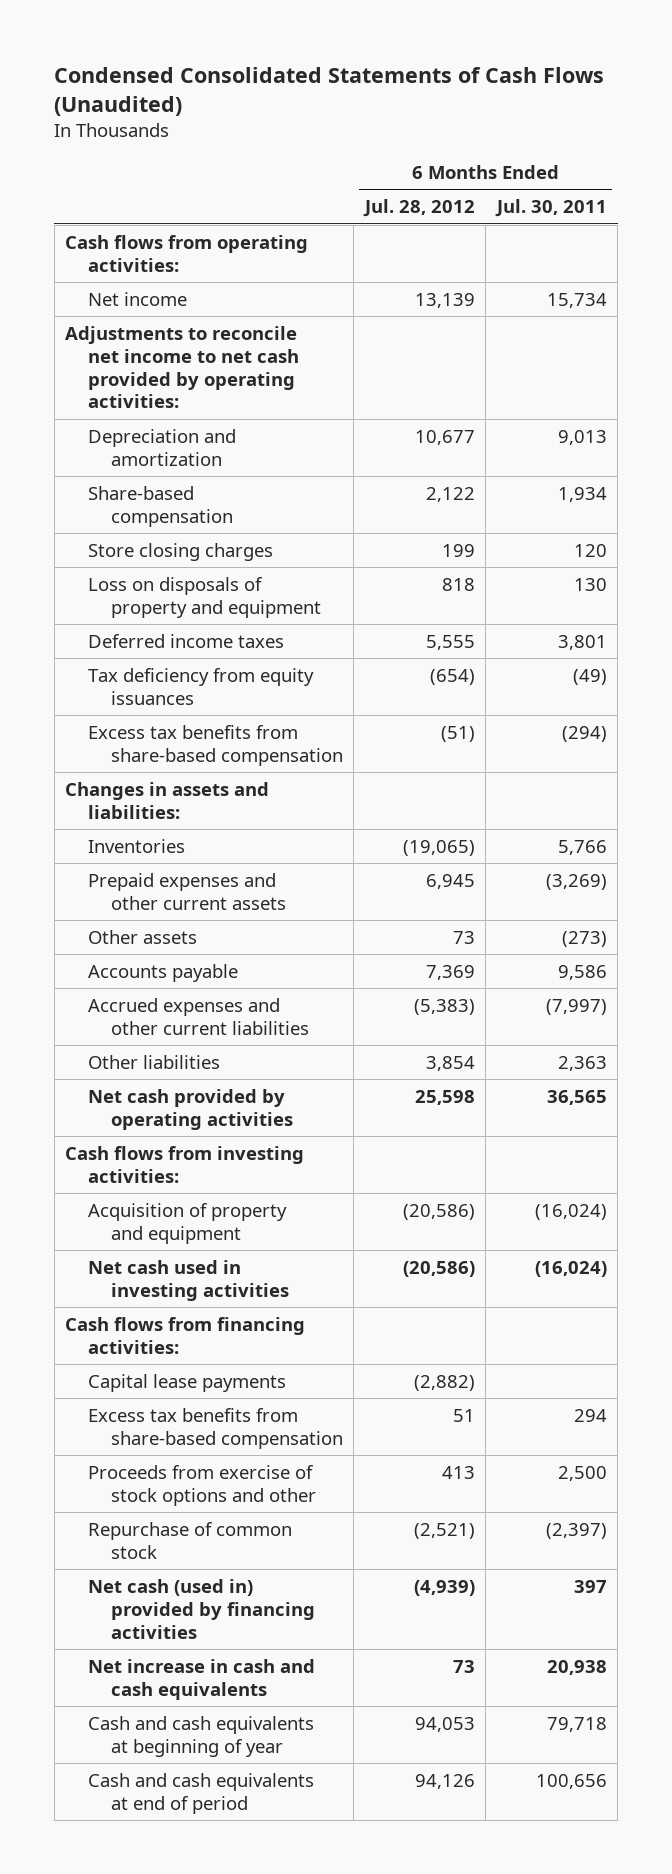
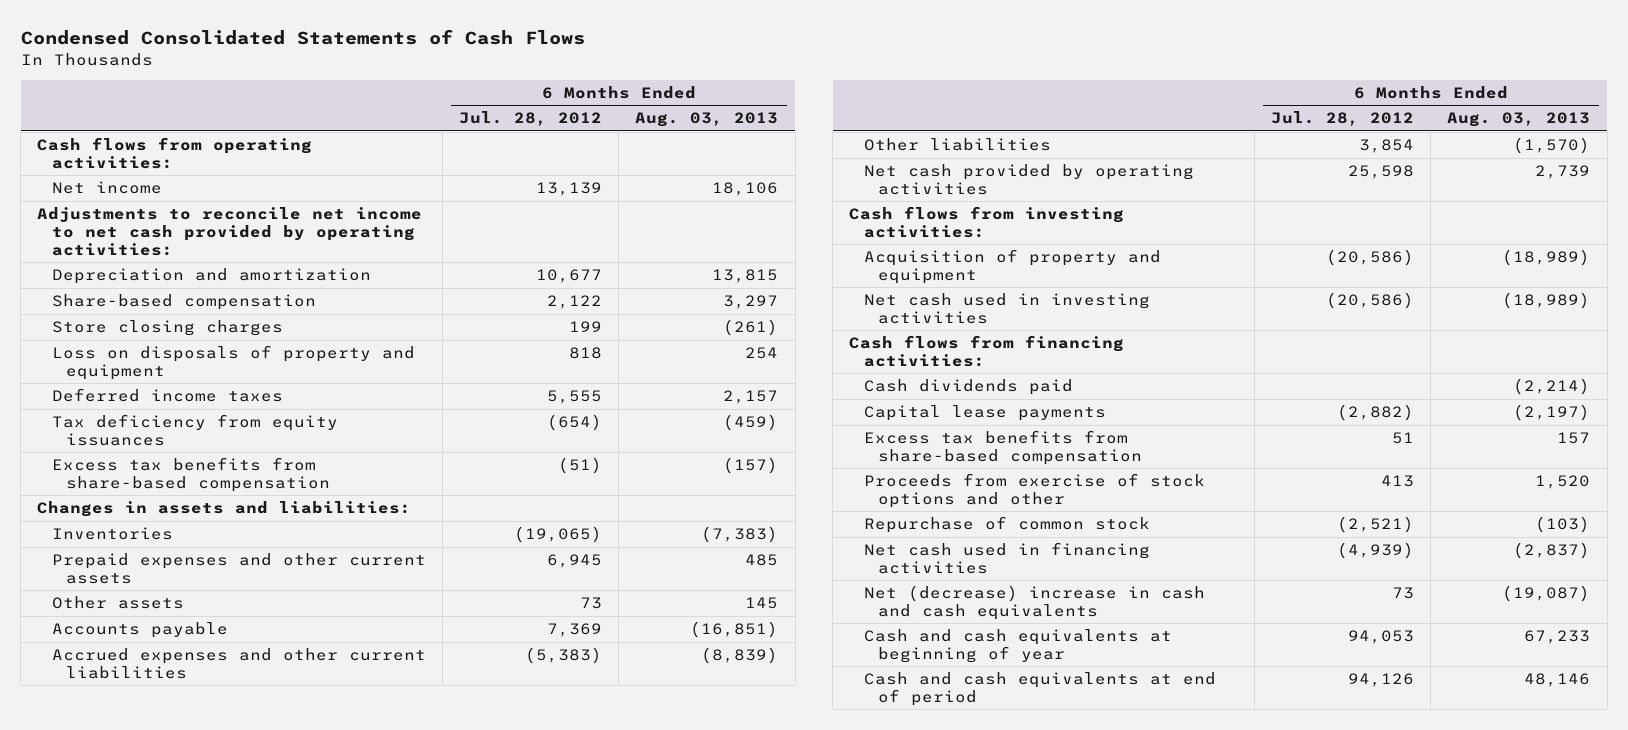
- Condensed Consolidated Statements of Cash Flows (Unaudited)
+ Condensed Consolidated Statements of Cash Flows
- | 6 Months Ended Jul. 28, 2012 | 6 Months Ended Jul. 30, 2011
+ | 6 Months Ended Jul. 28, 2012 | 6 Months Ended Aug. 03, 2013
+ Cash dividends paid | | (2,214)
- Net cash (used in) provided by financing activities | (4,939) | 397
- Net increase in cash and cash equivalents | 73 | 20,938
+ Net cash used in financing activities | (4,939) | (2,837)
+ Net (decrease) increase in cash and cash equivalents | 73 | (19,087)

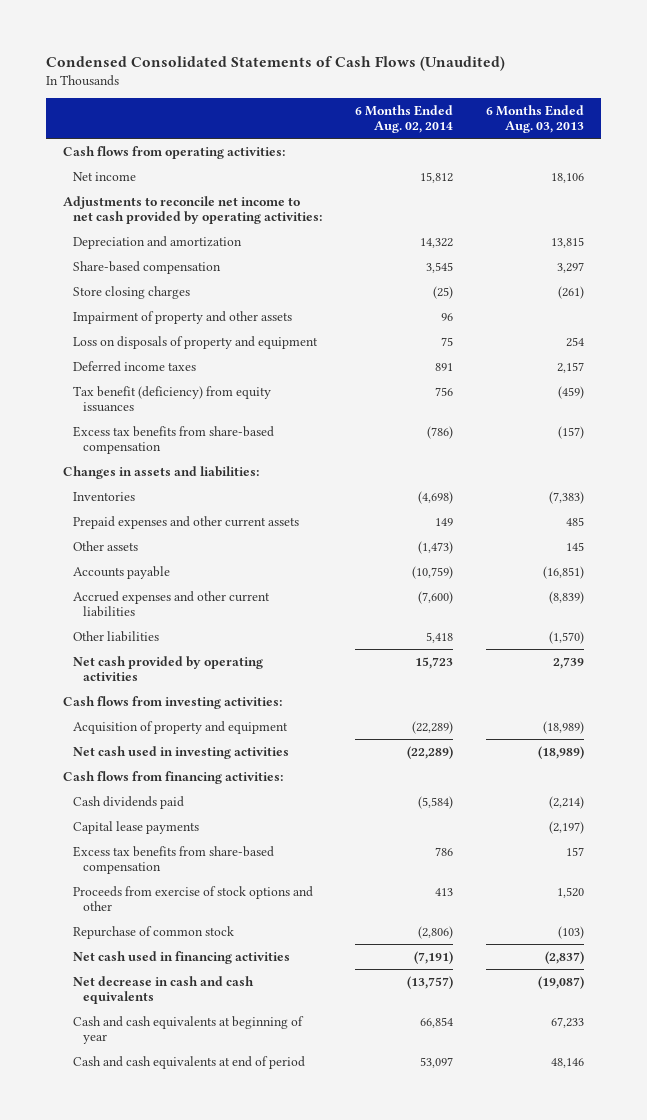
- Condensed Consolidated Statements of Cash Flows
+ Condensed Consolidated Statements of Cash Flows (Unaudited)
- | 6 Months Ended Jul. 28, 2012 | 6 Months Ended Aug. 03, 2013
+ | 6 Months Ended Aug. 02, 2014 | 6 Months Ended Aug. 03, 2013
+ Impairment of property and other assets | 96 |
- Tax deficiency from equity issuances | (654) | (459)
+ Tax benefit (deficiency) from equity issuances | 756 | (459)
- Net (decrease) increase in cash and cash equivalents | 73 | (19,087)
+ Net decrease in cash and cash equivalents | (13,757) | (19,087)

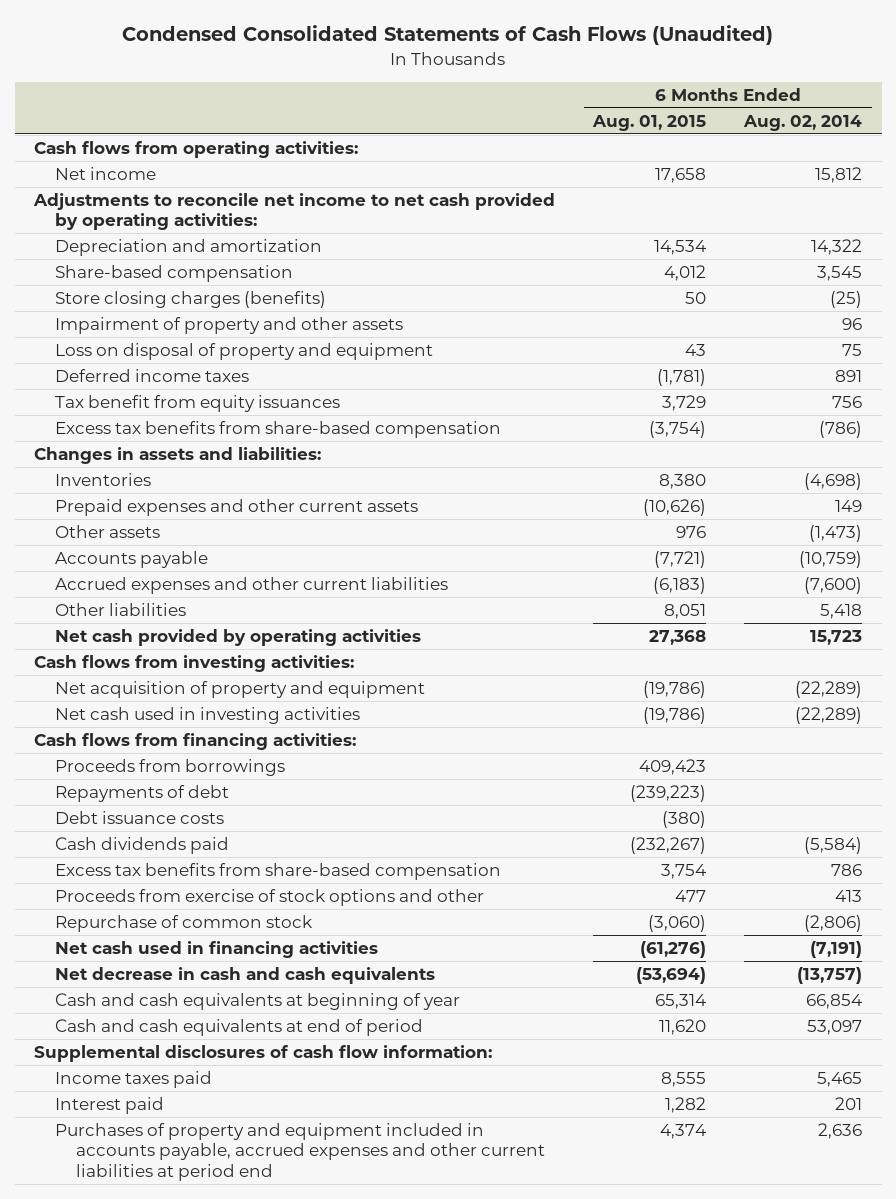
- | 6 Months Ended Aug. 02, 2014 | 6 Months Ended Aug. 03, 2013
+ | 6 Months Ended Aug. 01, 2015 | 6 Months Ended Aug. 02, 2014
- Store closing charges | (25) | (261)
+ Store closing charges (benefits) | 50 | (25)
- Loss on disposals of property and equipment | 75 | 254
+ Loss on disposal of property and equipment | 43 | 75
- Tax benefit (deficiency) from equity issuances | 756 | (459)
+ Tax benefit from equity issuances | 3,729 | 756
- Acquisition of property and equipment | (22,289) | (18,989)
+ Net acquisition of property and equipment | (19,786) | (22,289)
+ Proceeds from borrowings | 409,423 |
+ Repayments of debt | (239,223) |
+ Debt issuance costs | (380) |
- Capital lease payments | | (2,197)
+ Supplemental disclosures of cash flow information:
+ Income taxes paid | 8,555 | 5,465
+ Interest paid | 1,282 | 201
+ Purchases of property and equipment included in accounts payable, accrued expenses and other current liabilities at period end | 4,374 | 2,636

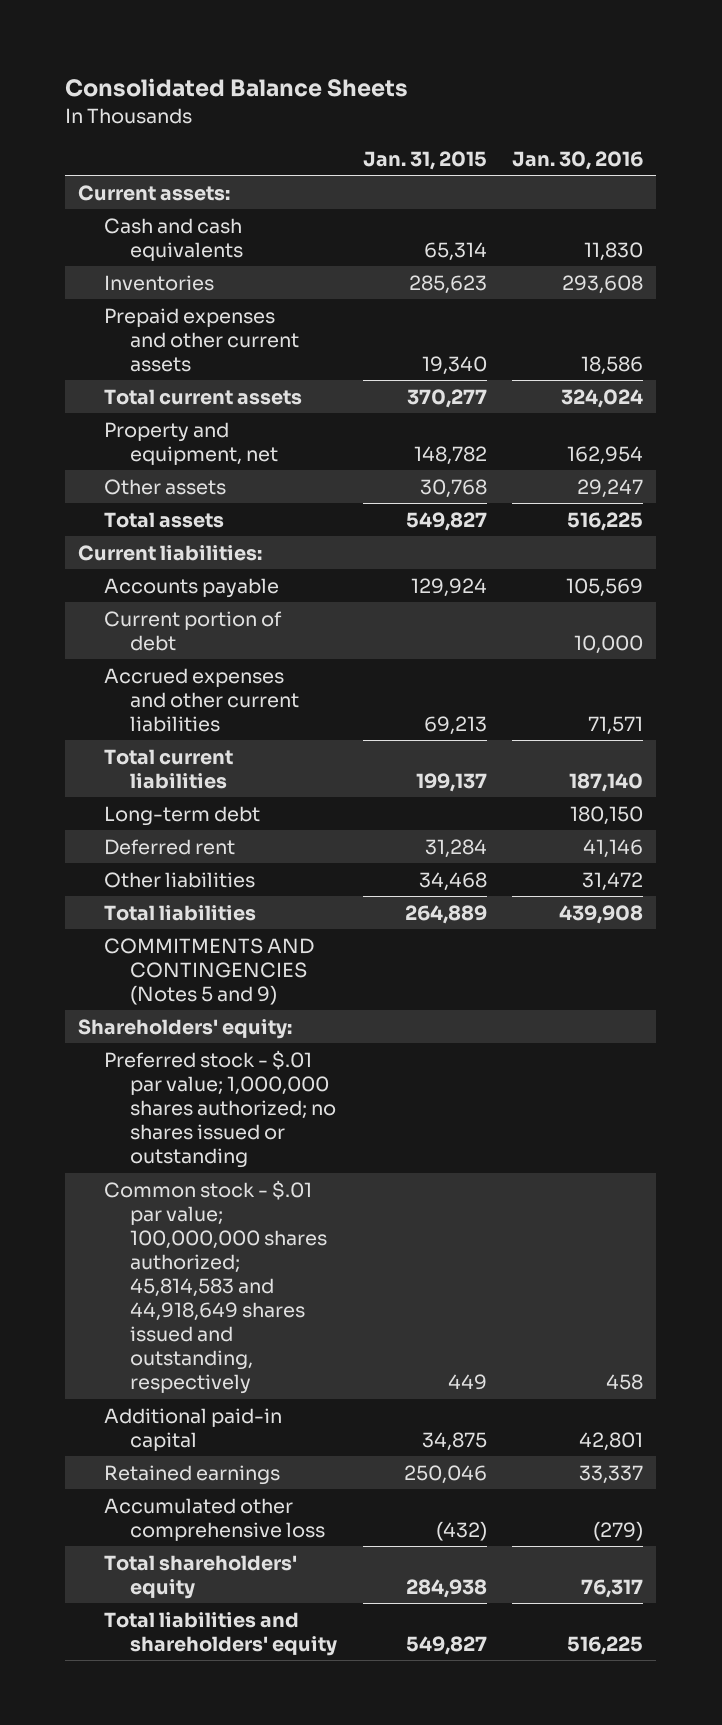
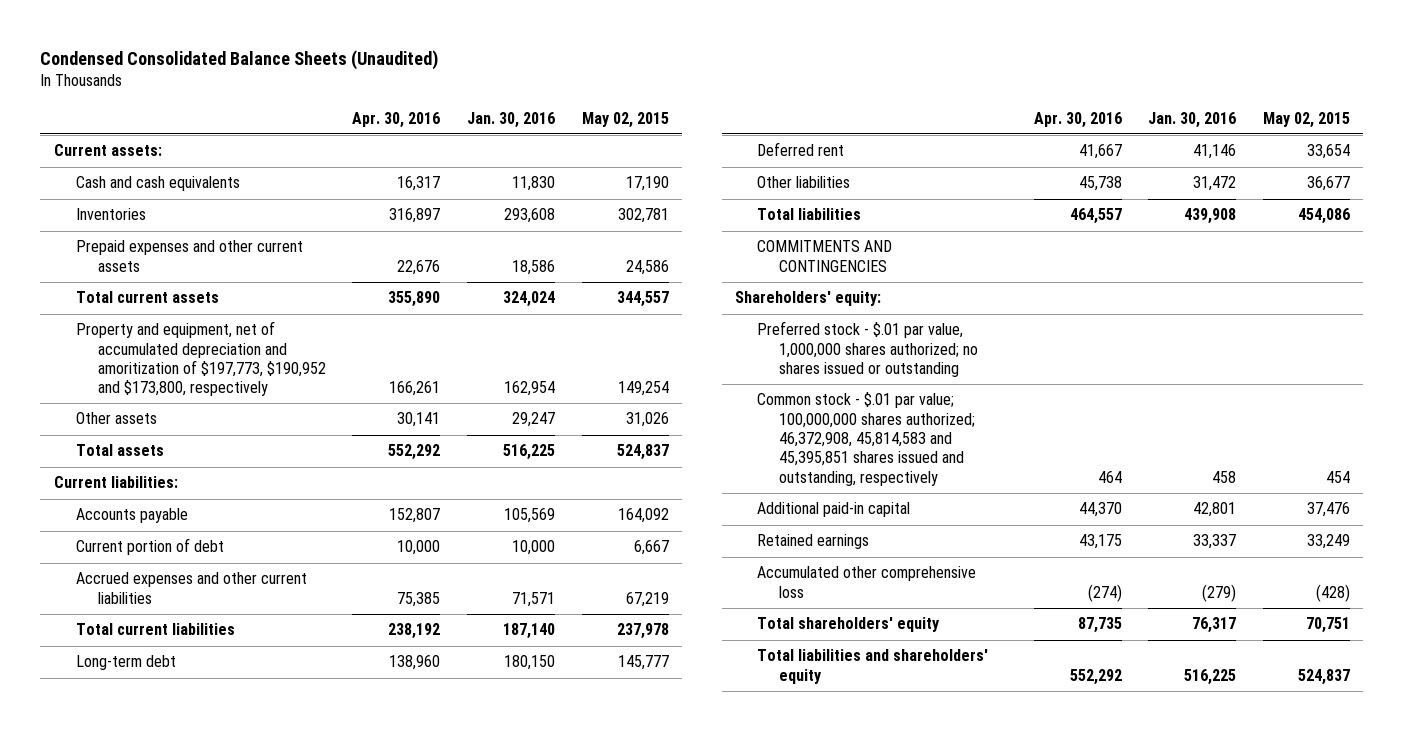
- Consolidated Balance Sheets
+ Condensed Consolidated Balance Sheets (Unaudited)
- | Jan. 31, 2015 | Jan. 30, 2016
+ | Apr. 30, 2016 | Jan. 30, 2016 | May 02, 2015
- Property and equipment, net | 148,782 | 162,954
+ Property and equipment, net of accumulated depreciation and amoritization of $197,773, $190,952 and $173,800, respectively | 166,261 | 162,954 | 149,254
- COMMITMENTS AND CONTINGENCIES (Notes 5 and 9)
+ COMMITMENTS AND CONTINGENCIES
- Preferred stock - $.01 par value; 1,000,000 shares authorized; no shares issued or outstanding
- Common stock - $.01 par value; 100,000,000 shares authorized; 45,814,583 and 44,918,649 shares issued and outstanding, respectively | 449 | 458
+ Preferred stock - $.01 par value, 1,000,000 shares authorized; no shares issued or outstanding
+ Common stock - $.01 par value; 100,000,000 shares authorized; 46,372,908, 45,814,583 and 45,395,851 shares issued and outstanding, respectively | 464 | 458 | 454

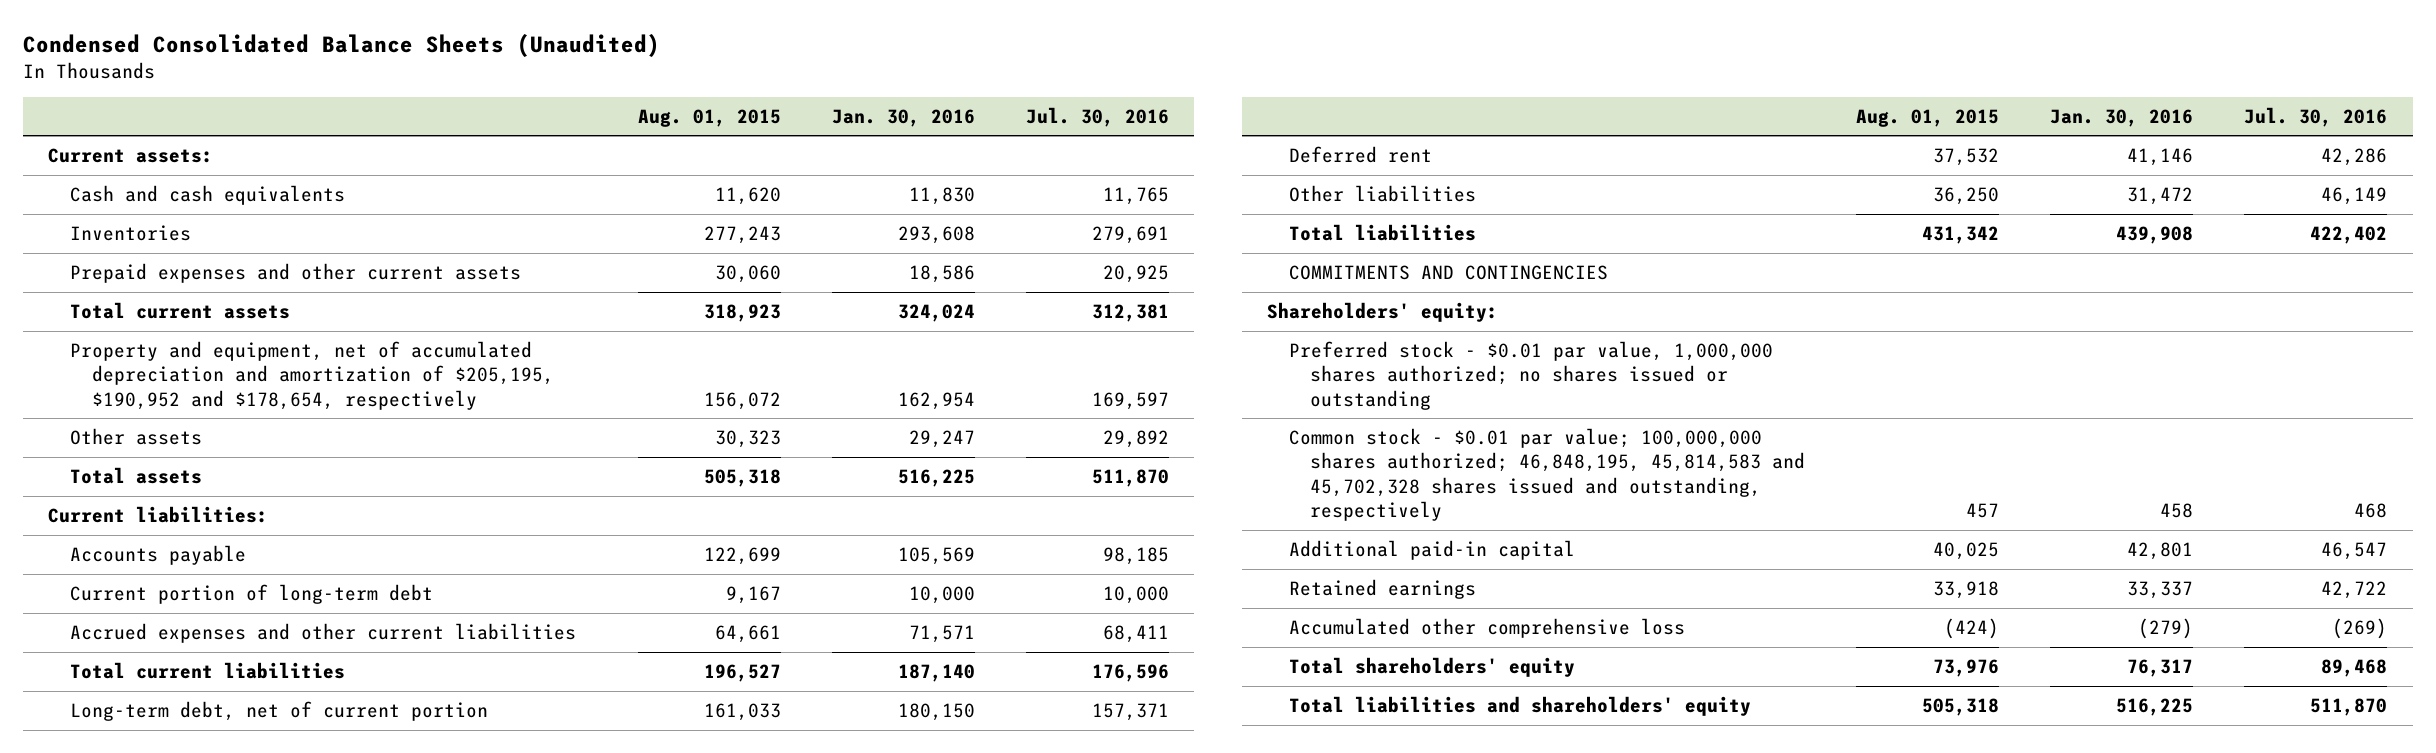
- | Apr. 30, 2016 | Jan. 30, 2016 | May 02, 2015
+ | Aug. 01, 2015 | Jan. 30, 2016 | Jul. 30, 2016
- Property and equipment, net of accumulated depreciation and amoritization of $197,773, $190,952 and $173,800, respectively | 166,261 | 162,954 | 149,254
+ Property and equipment, net of accumulated depreciation and amortization of $205,195, $190,952 and $178,654, respectively | 156,072 | 162,954 | 169,597
- Current portion of debt | 10,000 | 10,000 | 6,667
+ Current portion of long-term debt | 9,167 | 10,000 | 10,000
- Long-term debt | 138,960 | 180,150 | 145,777
+ Long-term debt, net of current portion | 161,033 | 180,150 | 157,371
- Preferred stock - $.01 par value, 1,000,000 shares authorized; no shares issued or outstanding
- Common stock - $.01 par value; 100,000,000 shares authorized; 46,372,908, 45,814,583 and 45,395,851 shares issued and outstanding, respectively | 464 | 458 | 454
+ Preferred stock - $0.01 par value, 1,000,000 shares authorized; no shares issued or outstanding
+ Common stock - $0.01 par value; 100,000,000 shares authorized; 46,848,195, 45,814,583 and 45,702,328 shares issued and outstanding, respectively | 457 | 458 | 468

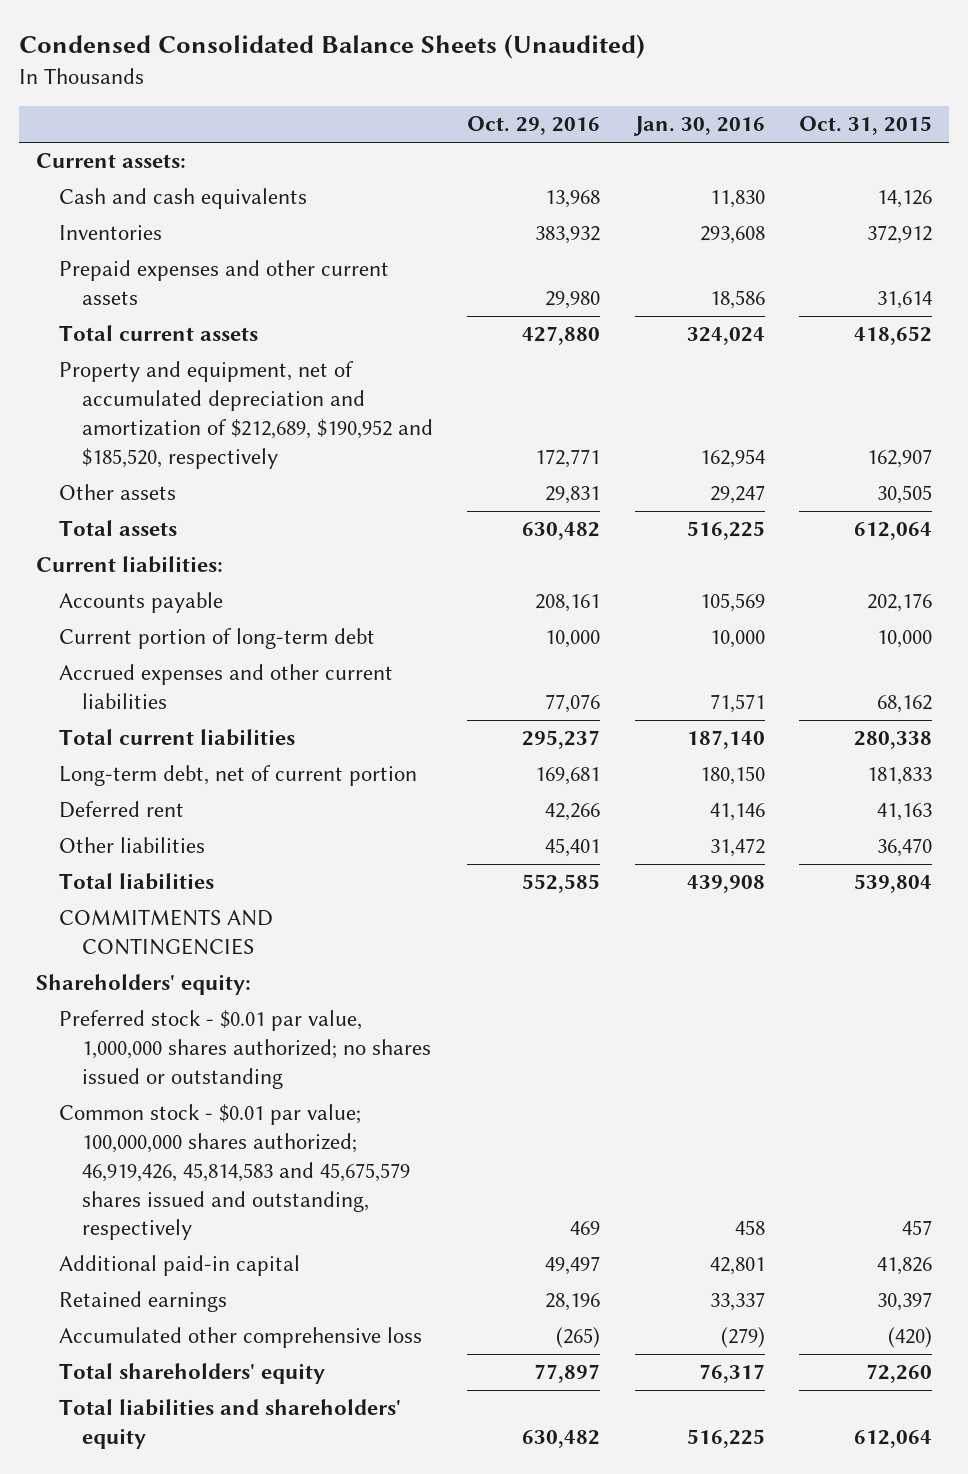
- | Aug. 01, 2015 | Jan. 30, 2016 | Jul. 30, 2016
+ | Oct. 29, 2016 | Jan. 30, 2016 | Oct. 31, 2015
- Property and equipment, net of accumulated depreciation and amortization of $205,195, $190,952 and $178,654, respectively | 156,072 | 162,954 | 169,597
+ Property and equipment, net of accumulated depreciation and amortization of $212,689, $190,952 and $185,520, respectively | 172,771 | 162,954 | 162,907
- Common stock - $0.01 par value; 100,000,000 shares authorized; 46,848,195, 45,814,583 and 45,702,328 shares issued and outstanding, respectively | 457 | 458 | 468
+ Common stock - $0.01 par value; 100,000,000 shares authorized; 46,919,426, 45,814,583 and 45,675,579 shares issued and outstanding, respectively | 469 | 458 | 457

